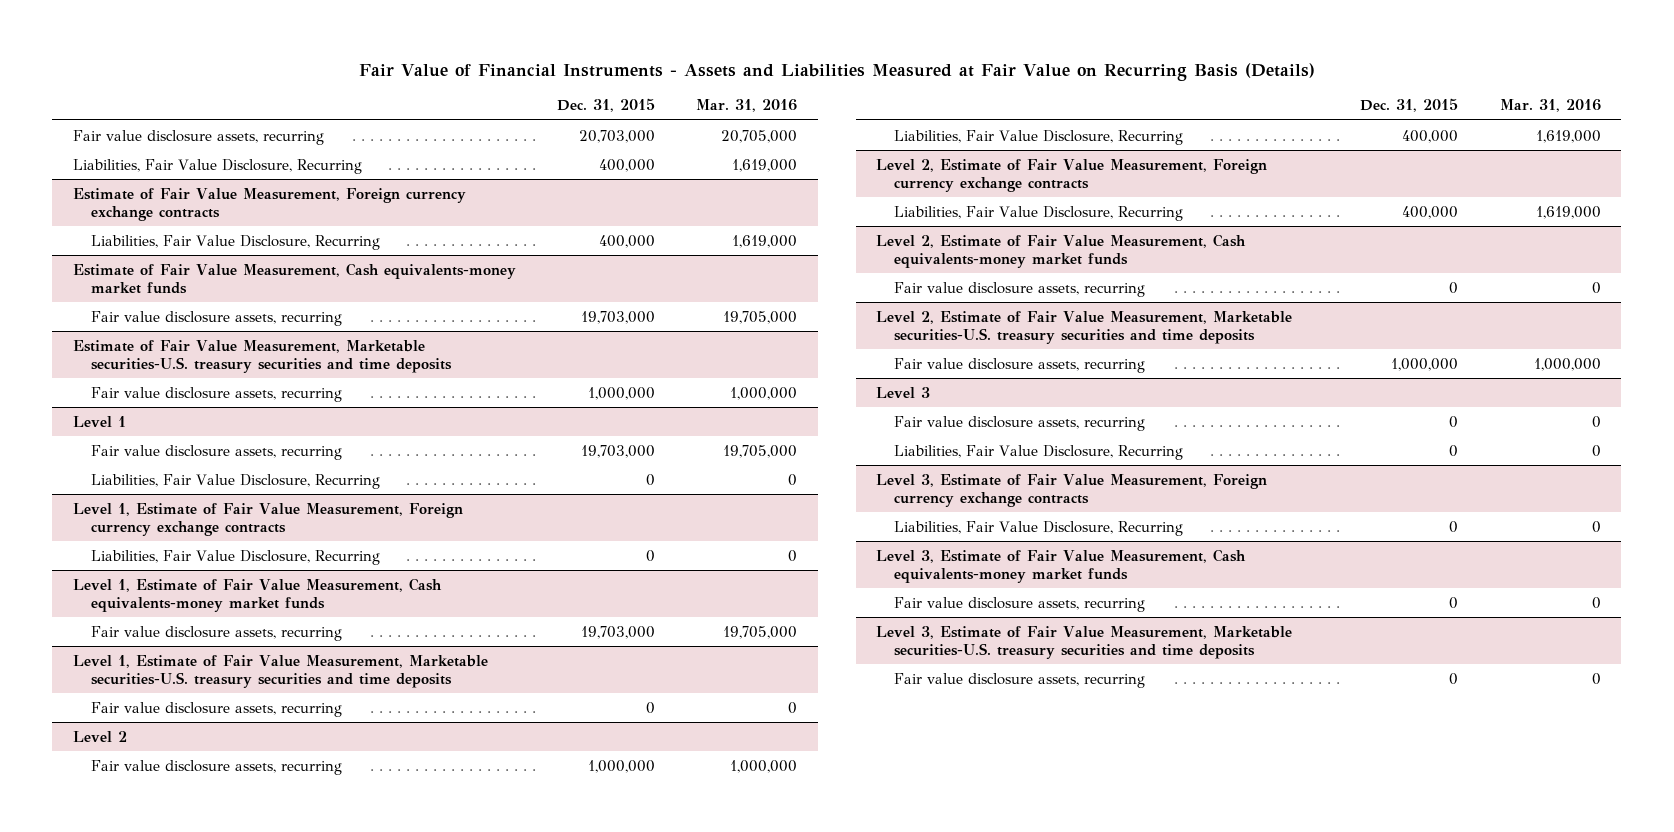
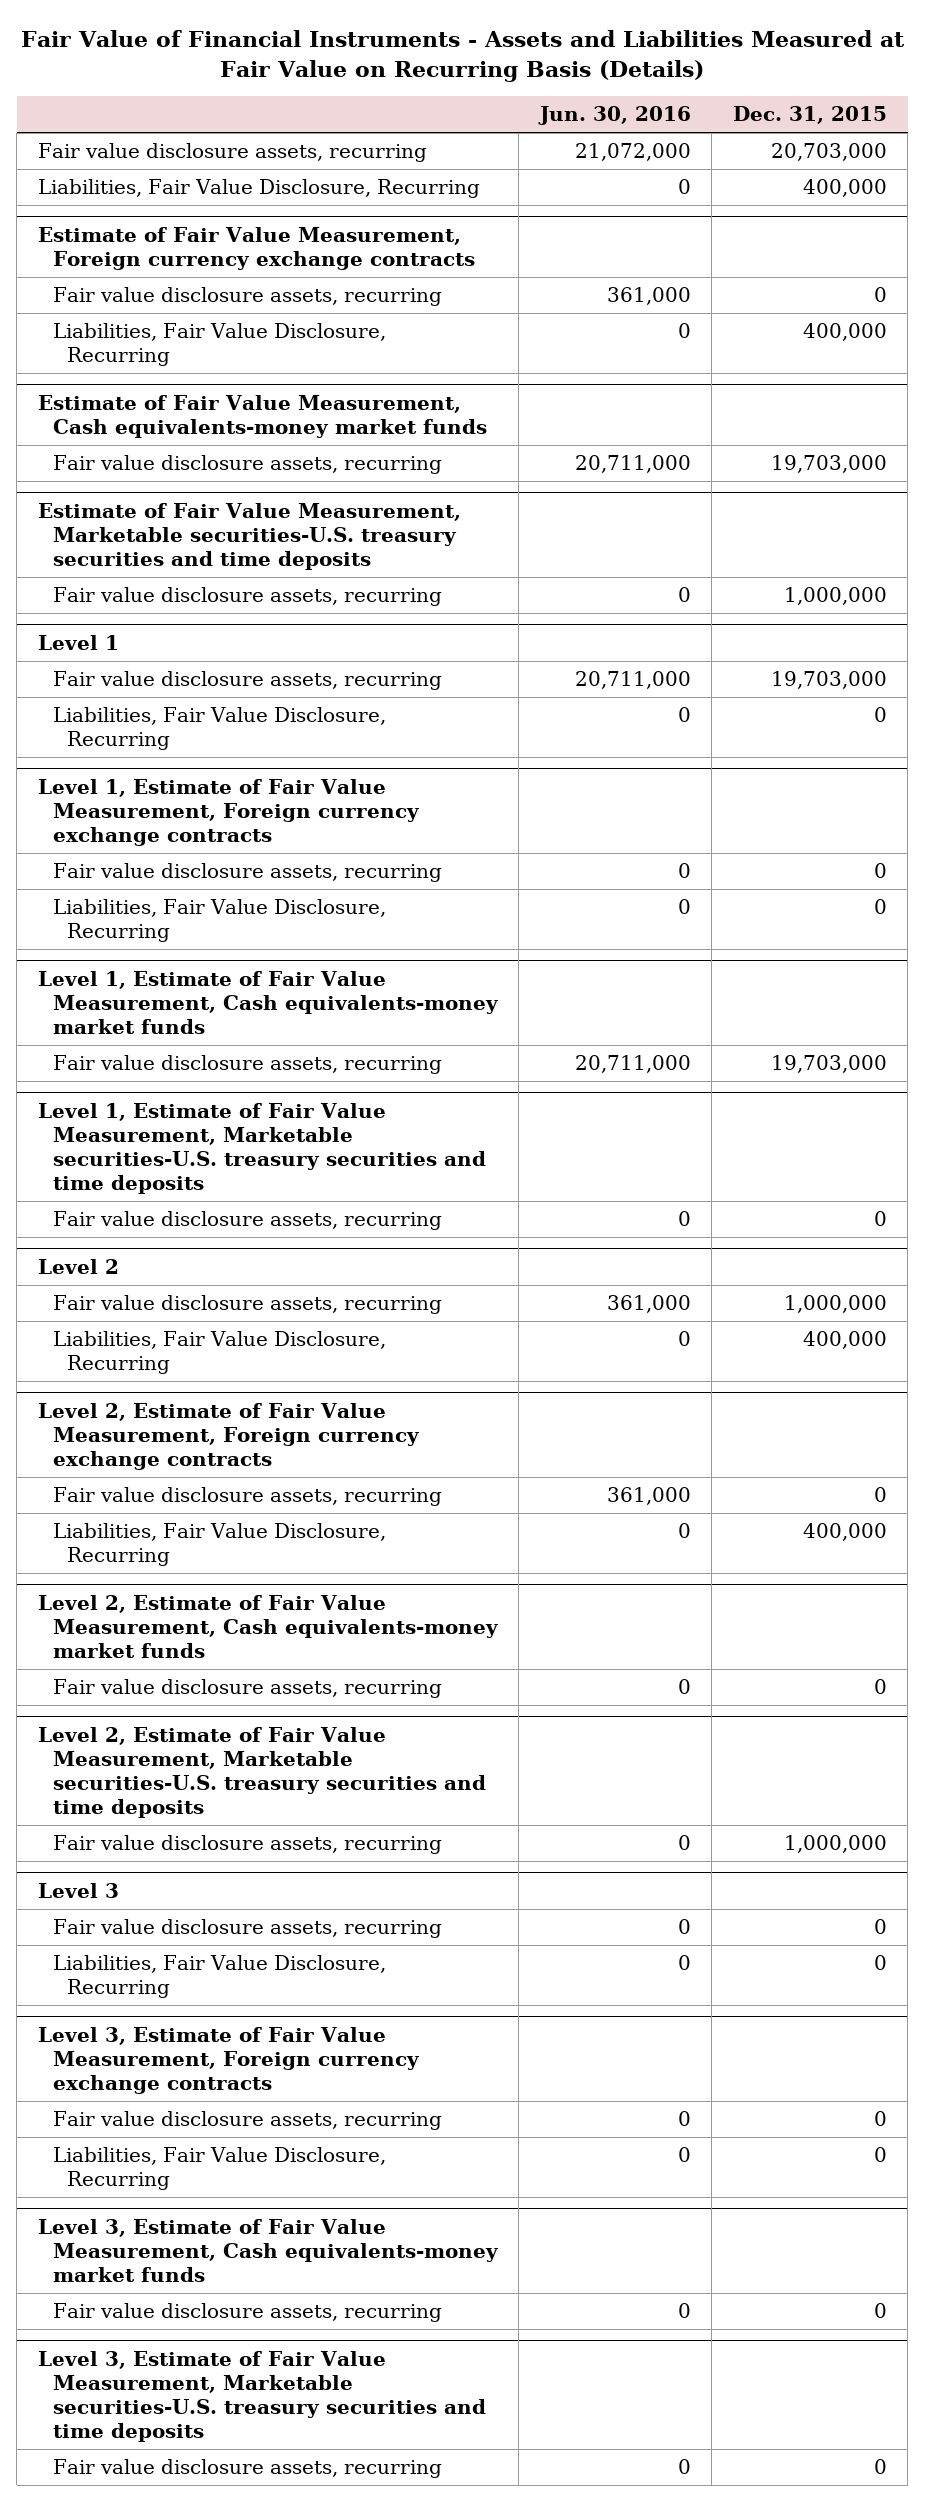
- | Dec. 31, 2015 | Mar. 31, 2016
+ | Jun. 30, 2016 | Dec. 31, 2015
@ Estimate of Fair Value Measurement, Foreign currency exchange contracts
+ Fair value disclosure assets, recurring | 361,000 | 0
@ Level 1, Estimate of Fair Value Measurement, Foreign currency exchange contracts
+ Fair value disclosure assets, recurring | 0 | 0
@ Level 2, Estimate of Fair Value Measurement, Foreign currency exchange contracts
+ Fair value disclosure assets, recurring | 361,000 | 0
@ Level 3, Estimate of Fair Value Measurement, Foreign currency exchange contracts
+ Fair value disclosure assets, recurring | 0 | 0

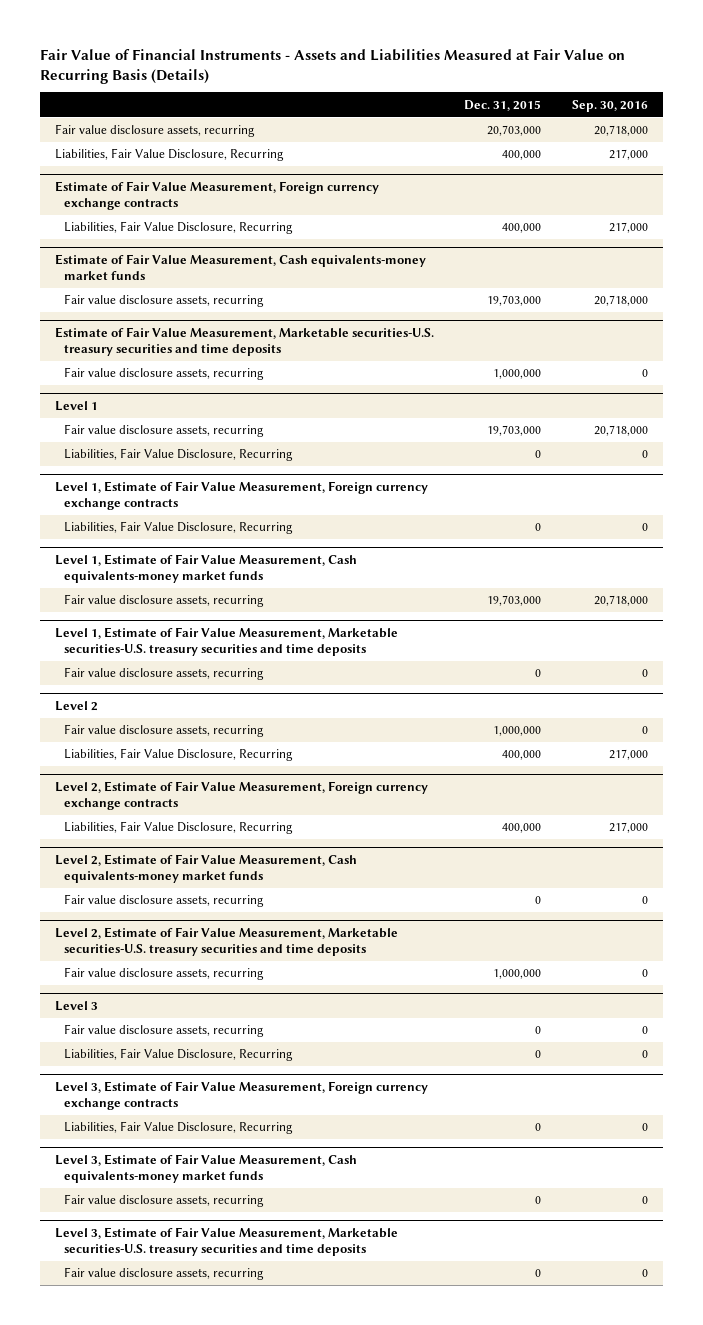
- | Jun. 30, 2016 | Dec. 31, 2015
+ | Dec. 31, 2015 | Sep. 30, 2016
@ Estimate of Fair Value Measurement, Foreign currency exchange contracts
- Fair value disclosure assets, recurring | 361,000 | 0
@ Level 1, Estimate of Fair Value Measurement, Foreign currency exchange contracts
- Fair value disclosure assets, recurring | 0 | 0
@ Level 2, Estimate of Fair Value Measurement, Foreign currency exchange contracts
- Fair value disclosure assets, recurring | 361,000 | 0
@ Level 3, Estimate of Fair Value Measurement, Foreign currency exchange contracts
- Fair value disclosure assets, recurring | 0 | 0

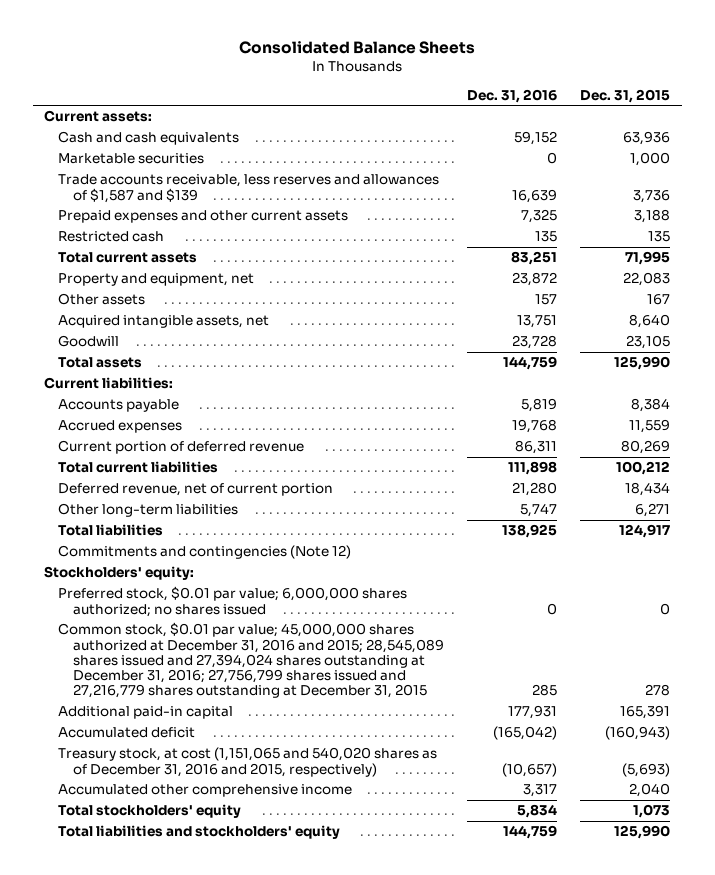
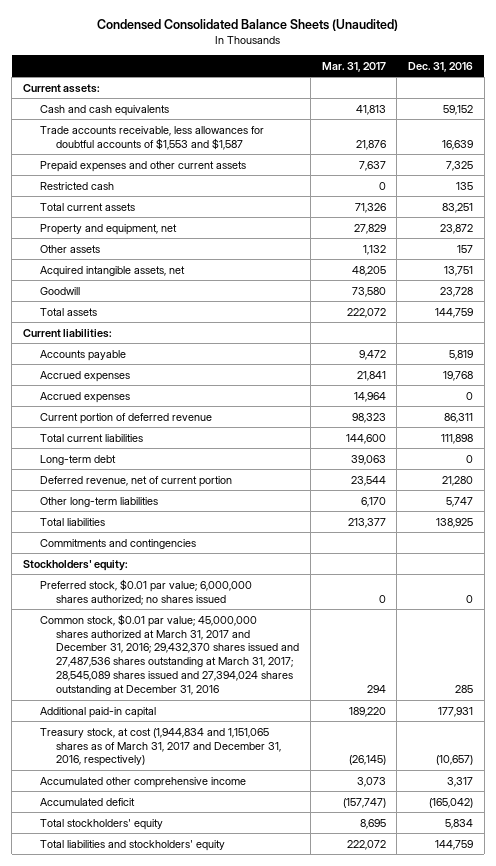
- Consolidated Balance Sheets
+ Condensed Consolidated Balance Sheets (Unaudited)
- | Dec. 31, 2016 | Dec. 31, 2015
+ | Mar. 31, 2017 | Dec. 31, 2016
- Marketable securities | 0 | 1,000
- Trade accounts receivable, less reserves and allowances of $1,587 and $139 | 16,639 | 3,736
+ Trade accounts receivable, less allowances for doubtful accounts of $1,553 and $1,587 | 21,876 | 16,639
+ Accrued expenses | 14,964 | 0
+ Long-term debt | 39,063 | 0
- Commitments and contingencies (Note 12)
+ Commitments and contingencies
- Common stock, $0.01 par value; 45,000,000 shares authorized at December 31, 2016 and 2015; 28,545,089 shares issued and 27,394,024 shares outstanding at December 31, 2016; 27,756,799 shares issued and 27,216,779 shares outstanding at December 31, 2015 | 285 | 278
+ Common stock, $0.01 par value; 45,000,000 shares authorized at March 31, 2017 and December 31, 2016; 29,432,370 shares issued and 27,487,536 shares outstanding at March 31, 2017; 28,545,089 shares issued and 27,394,024 shares outstanding at December 31, 2016 | 294 | 285
- Treasury stock, at cost (1,151,065 and 540,020 shares as of December 31, 2016 and 2015, respectively) | (10,657) | (5,693)
+ Treasury stock, at cost (1,944,834 and 1,151,065 shares as of March 31, 2017 and December 31, 2016, respectively) | (26,145) | (10,657)
moved down: Accumulated deficit | (157,747) | (165,042)

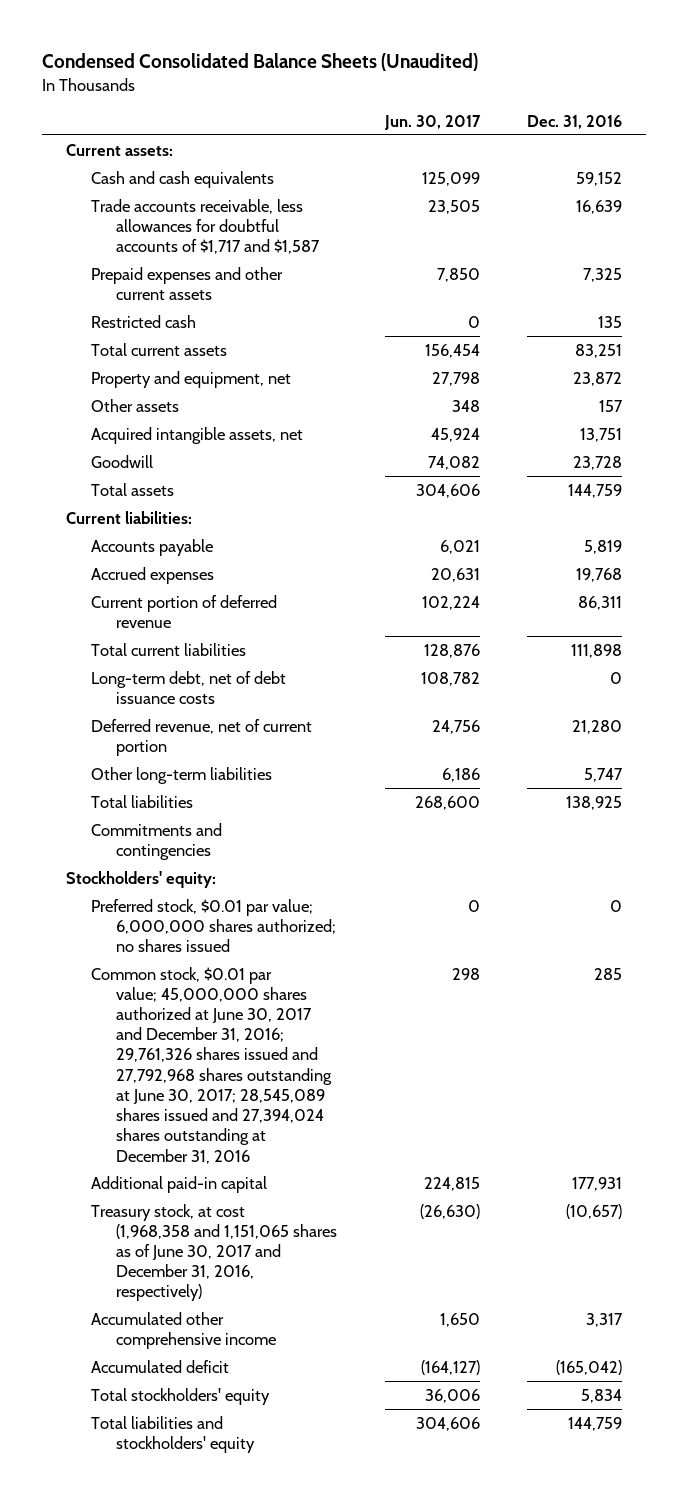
- | Mar. 31, 2017 | Dec. 31, 2016
+ | Jun. 30, 2017 | Dec. 31, 2016
- Trade accounts receivable, less allowances for doubtful accounts of $1,553 and $1,587 | 21,876 | 16,639
+ Trade accounts receivable, less allowances for doubtful accounts of $1,717 and $1,587 | 23,505 | 16,639
- Accrued expenses | 14,964 | 0
- Long-term debt | 39,063 | 0
+ Long-term debt, net of debt issuance costs | 108,782 | 0
- Common stock, $0.01 par value; 45,000,000 shares authorized at March 31, 2017 and December 31, 2016; 29,432,370 shares issued and 27,487,536 shares outstanding at March 31, 2017; 28,545,089 shares issued and 27,394,024 shares outstanding at December 31, 2016 | 294 | 285
+ Common stock, $0.01 par value; 45,000,000 shares authorized at June 30, 2017 and December 31, 2016; 29,761,326 shares issued and 27,792,968 shares outstanding at June 30, 2017; 28,545,089 shares issued and 27,394,024 shares outstanding at December 31, 2016 | 298 | 285
- Treasury stock, at cost (1,944,834 and 1,151,065 shares as of March 31, 2017 and December 31, 2016, respectively) | (26,145) | (10,657)
+ Treasury stock, at cost (1,968,358 and 1,151,065 shares as of June 30, 2017 and December 31, 2016, respectively) | (26,630) | (10,657)

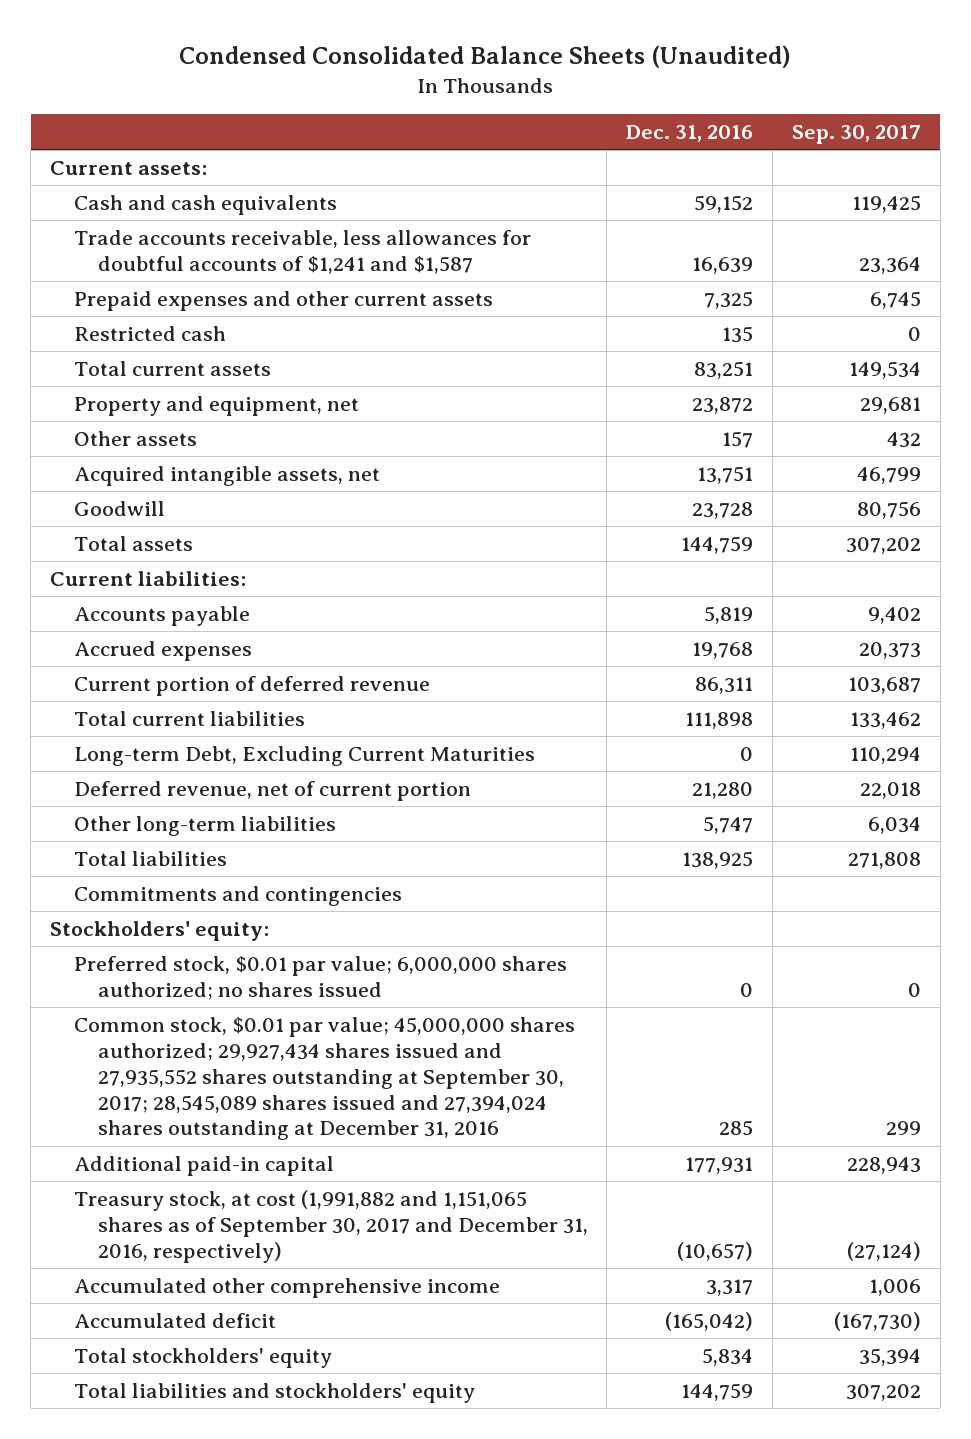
- | Jun. 30, 2017 | Dec. 31, 2016
+ | Dec. 31, 2016 | Sep. 30, 2017
- Trade accounts receivable, less allowances for doubtful accounts of $1,717 and $1,587 | 23,505 | 16,639
+ Trade accounts receivable, less allowances for doubtful accounts of $1,241 and $1,587 | 16,639 | 23,364
- Long-term debt, net of debt issuance costs | 108,782 | 0
+ Long-term Debt, Excluding Current Maturities | 0 | 110,294
- Common stock, $0.01 par value; 45,000,000 shares authorized at June 30, 2017 and December 31, 2016; 29,761,326 shares issued and 27,792,968 shares outstanding at June 30, 2017; 28,545,089 shares issued and 27,394,024 shares outstanding at December 31, 2016 | 298 | 285
+ Common stock, $0.01 par value; 45,000,000 shares authorized; 29,927,434 shares issued and 27,935,552 shares outstanding at September 30, 2017; 28,545,089 shares issued and 27,394,024 shares outstanding at December 31, 2016 | 285 | 299
- Treasury stock, at cost (1,968,358 and 1,151,065 shares as of June 30, 2017 and December 31, 2016, respectively) | (26,630) | (10,657)
+ Treasury stock, at cost (1,991,882 and 1,151,065 shares as of September 30, 2017 and December 31, 2016, respectively) | (10,657) | (27,124)

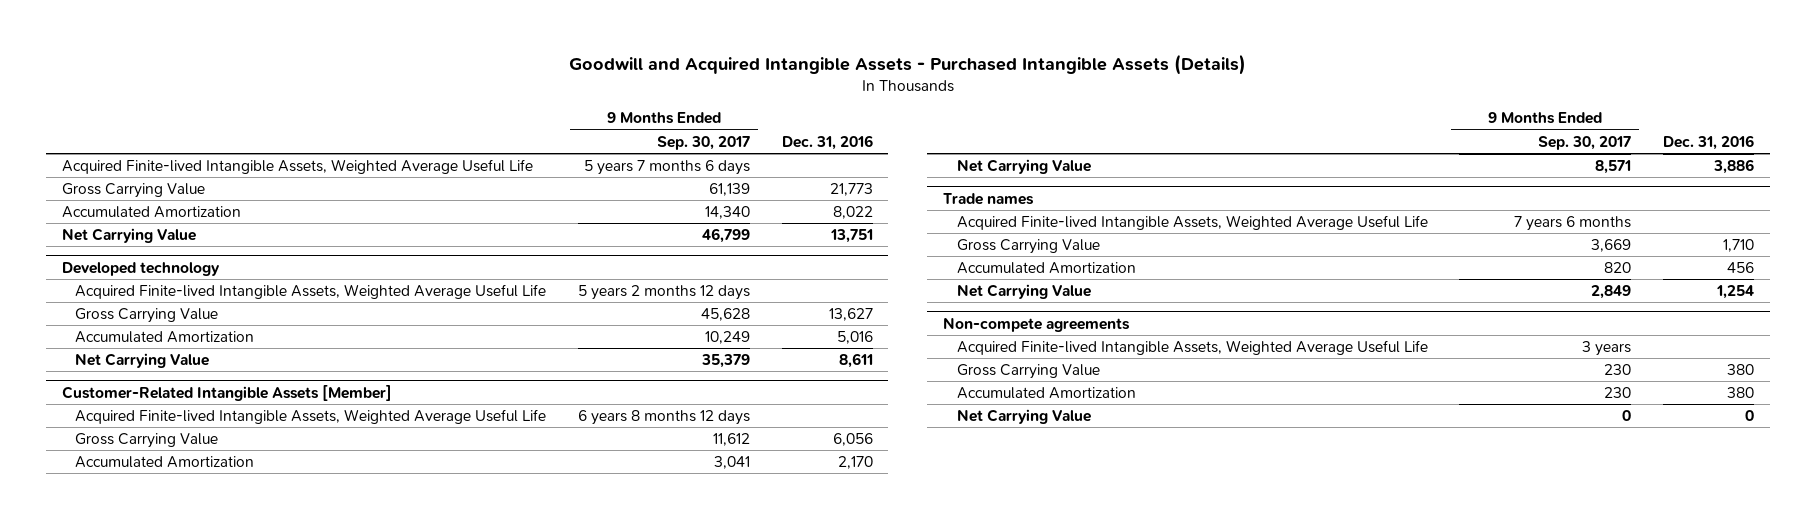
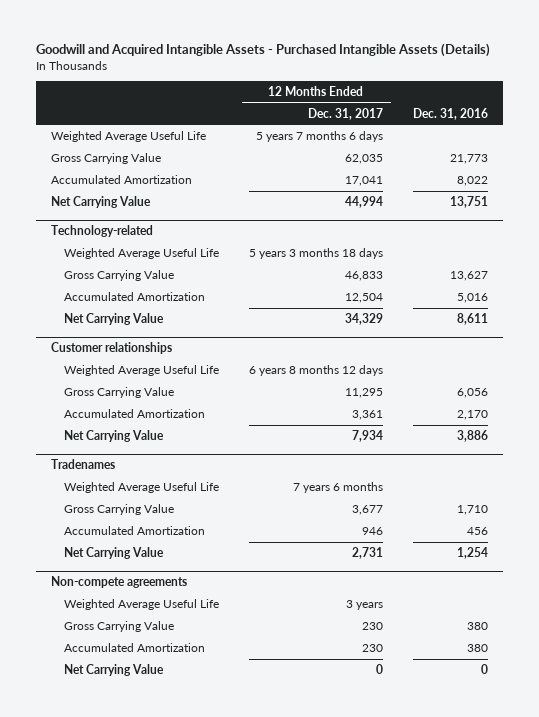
- | 9 Months Ended Sep. 30, 2017 | Dec. 31, 2016
+ | 12 Months Ended Dec. 31, 2017 | Dec. 31, 2016
- Acquired Finite-lived Intangible Assets, Weighted Average Useful Life | 5 years 7 months 6 days |
+ Weighted Average Useful Life | 5 years 7 months 6 days |
- Developed technology
- Acquired Finite-lived Intangible Assets, Weighted Average Useful Life | 5 years 2 months 12 days |
+ Technology-related
+ Weighted Average Useful Life | 5 years 3 months 18 days |
- Customer-Related Intangible Assets [Member]
- Acquired Finite-lived Intangible Assets, Weighted Average Useful Life | 6 years 8 months 12 days |
+ Customer relationships
+ Weighted Average Useful Life | 6 years 8 months 12 days |
- Trade names
- Acquired Finite-lived Intangible Assets, Weighted Average Useful Life | 7 years 6 months |
+ Tradenames
+ Weighted Average Useful Life | 7 years 6 months |
@ Non-compete agreements
- Acquired Finite-lived Intangible Assets, Weighted Average Useful Life | 3 years |
+ Weighted Average Useful Life | 3 years |

